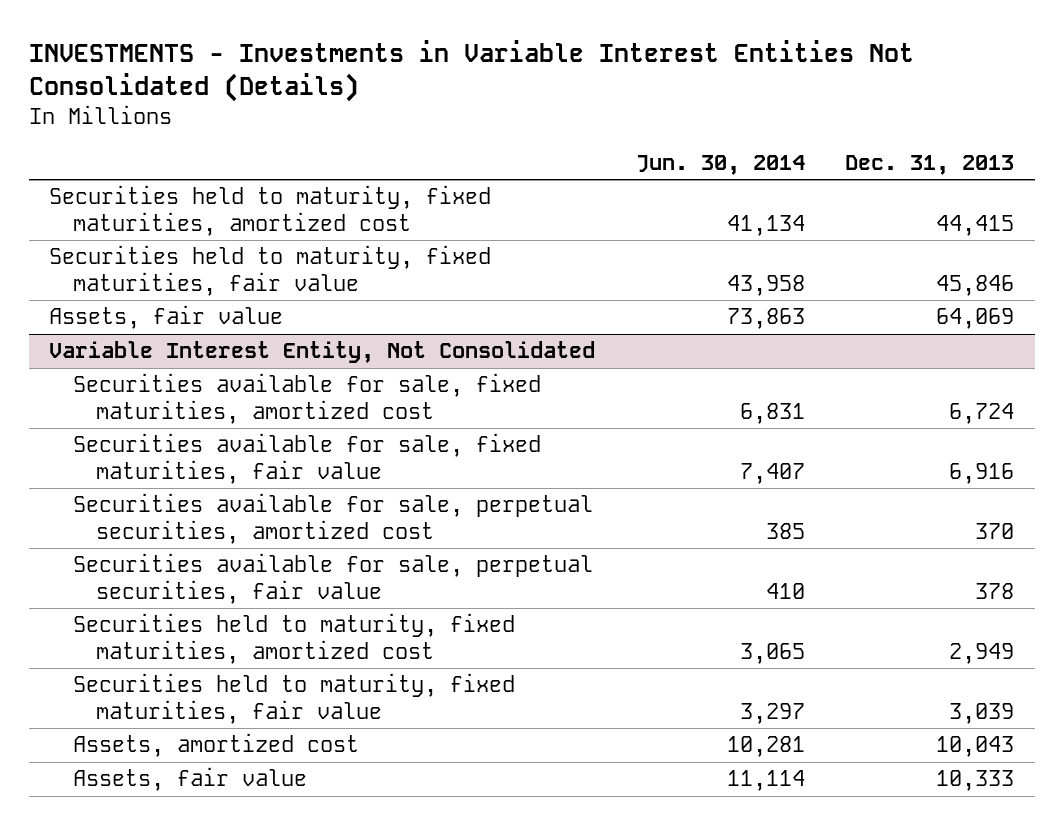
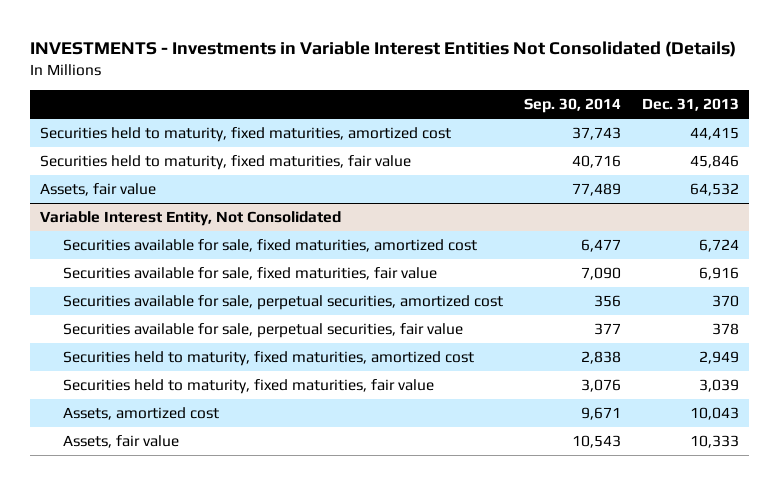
- | Jun. 30, 2014 | Dec. 31, 2013
+ | Sep. 30, 2014 | Dec. 31, 2013
- Assets, fair value | 73,863 | 64,069
+ Assets, fair value | 77,489 | 64,532

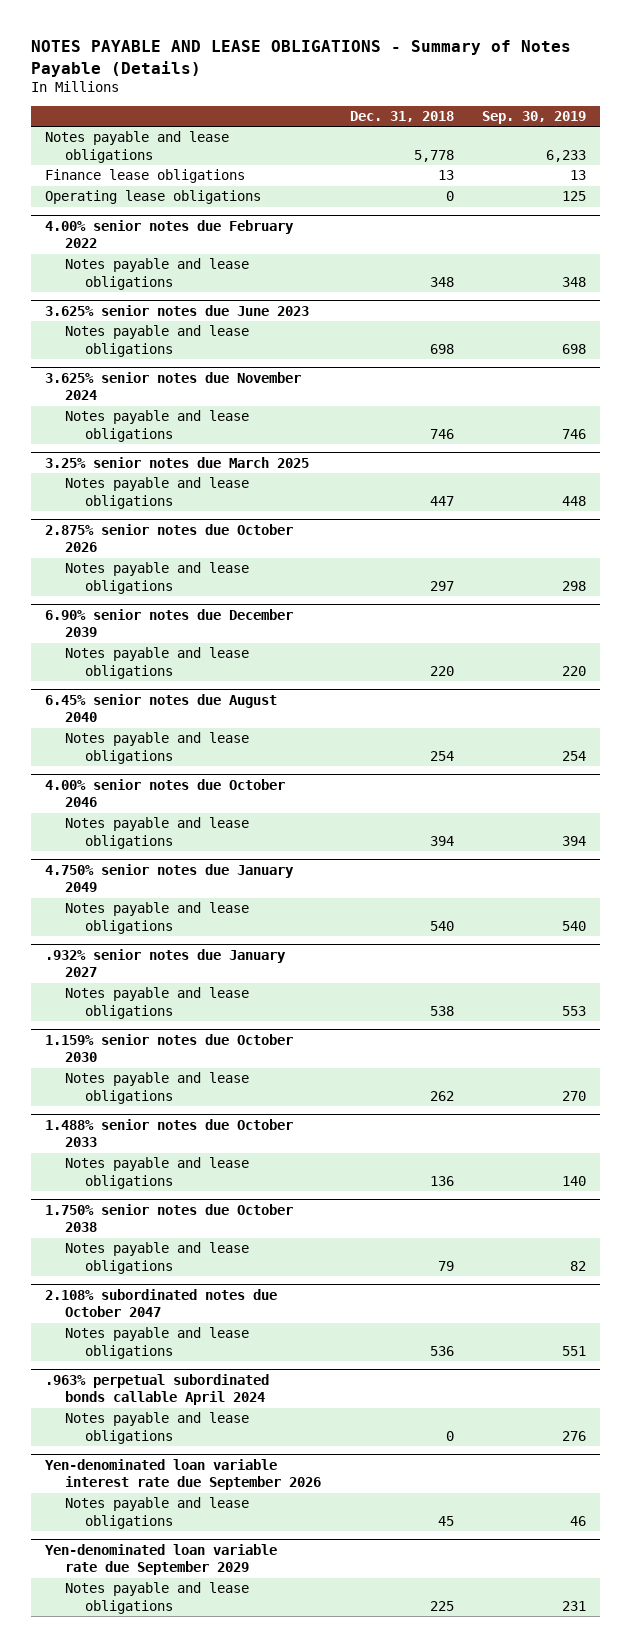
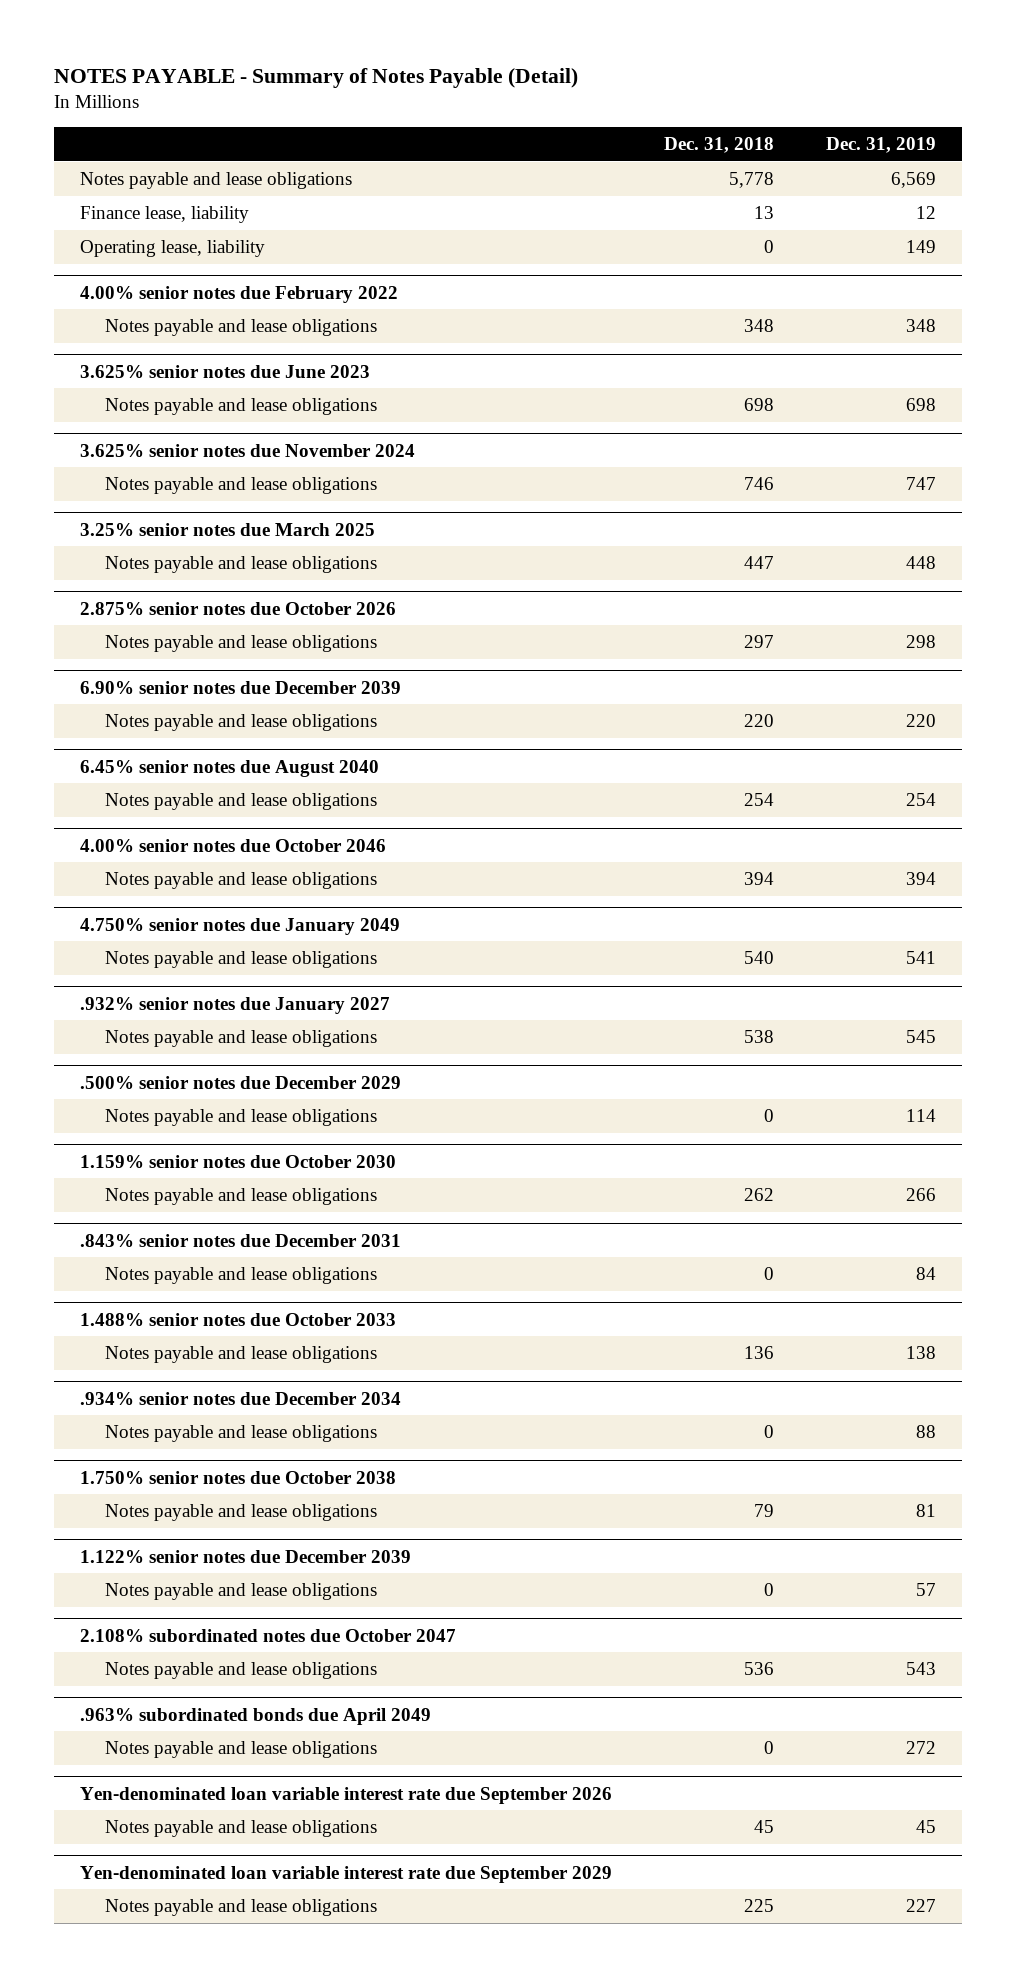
- NOTES PAYABLE AND LEASE OBLIGATIONS - Summary of Notes Payable (Details)
+ NOTES PAYABLE - Summary of Notes Payable (Detail)
- | Dec. 31, 2018 | Sep. 30, 2019
+ | Dec. 31, 2018 | Dec. 31, 2019
- Finance lease obligations | 13 | 13
- Operating lease obligations | 0 | 125
+ Finance lease, liability | 13 | 12
+ Operating lease, liability | 0 | 149
+ .500% senior notes due December 2029
+ Notes payable and lease obligations | 0 | 114
+ .843% senior notes due December 2031
+ Notes payable and lease obligations | 0 | 84
+ .934% senior notes due December 2034
+ Notes payable and lease obligations | 0 | 88
+ 1.122% senior notes due December 2039
+ Notes payable and lease obligations | 0 | 57
- .963% perpetual subordinated bonds callable April 2024
+ .963% subordinated bonds due April 2049
- Yen-denominated loan variable rate due September 2029
+ Yen-denominated loan variable interest rate due September 2029

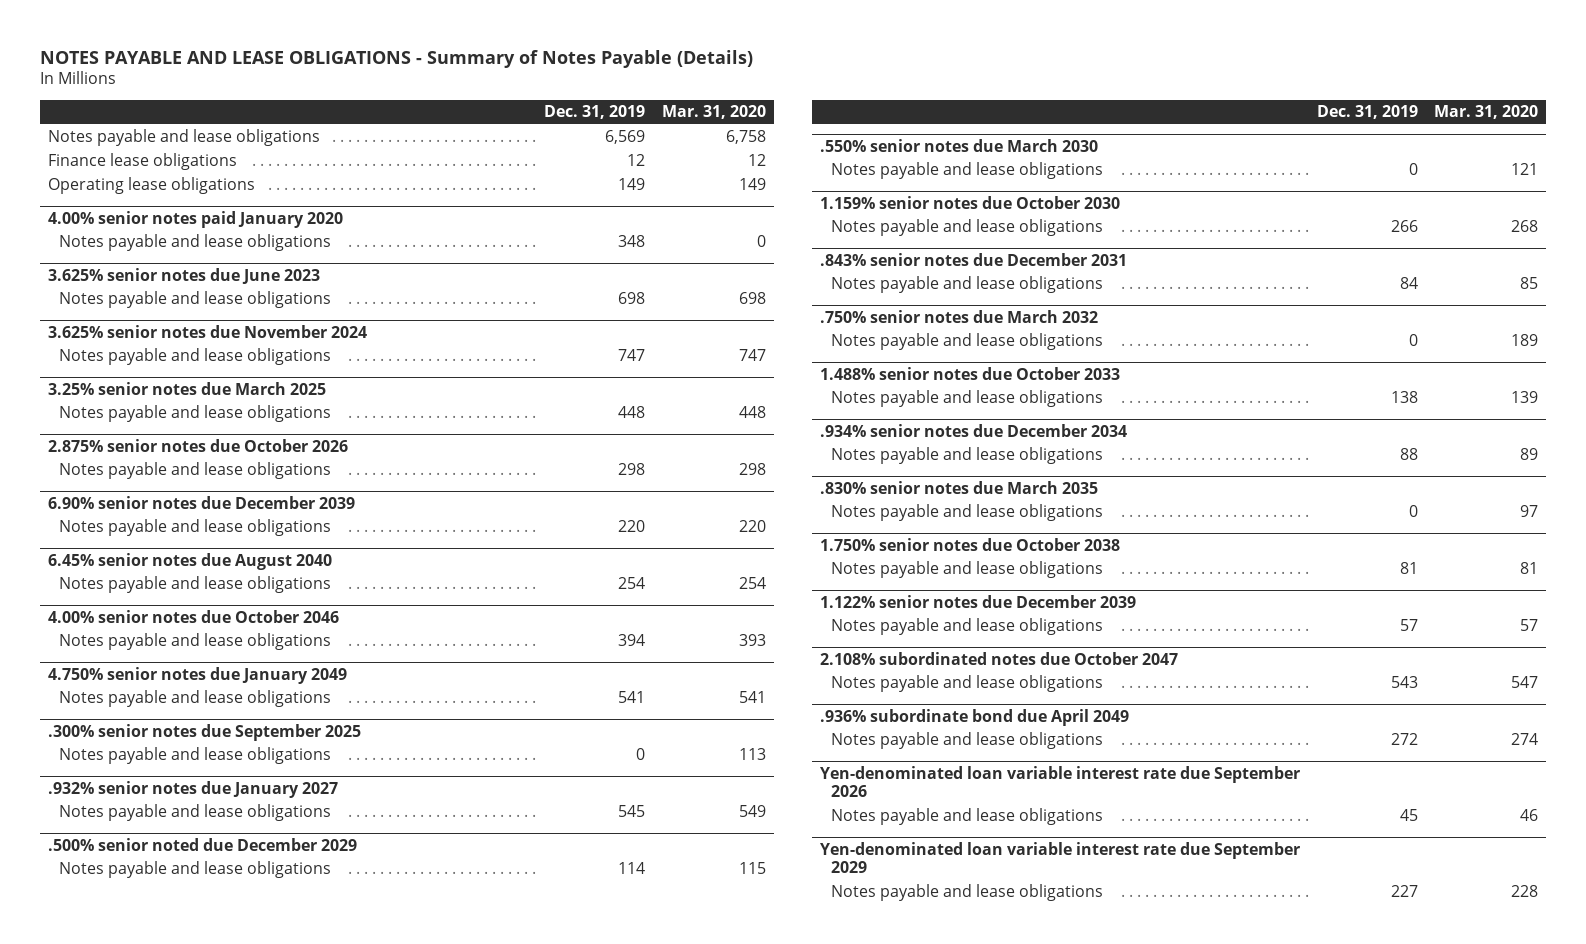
- NOTES PAYABLE - Summary of Notes Payable (Detail)
+ NOTES PAYABLE AND LEASE OBLIGATIONS - Summary of Notes Payable (Details)
- | Dec. 31, 2018 | Dec. 31, 2019
+ | Dec. 31, 2019 | Mar. 31, 2020
- Finance lease, liability | 13 | 12
- Operating lease, liability | 0 | 149
- 4.00% senior notes due February 2022
+ Finance lease obligations | 12 | 12
+ Operating lease obligations | 149 | 149
+ 4.00% senior notes paid January 2020
+ .300% senior notes due September 2025
+ Notes payable and lease obligations | 0 | 113
- .500% senior notes due December 2029
+ .500% senior noted due December 2029
+ .550% senior notes due March 2030
+ Notes payable and lease obligations | 0 | 121
+ .750% senior notes due March 2032
+ Notes payable and lease obligations | 0 | 189
+ .830% senior notes due March 2035
+ Notes payable and lease obligations | 0 | 97
- .963% subordinated bonds due April 2049
+ .936% subordinate bond due April 2049

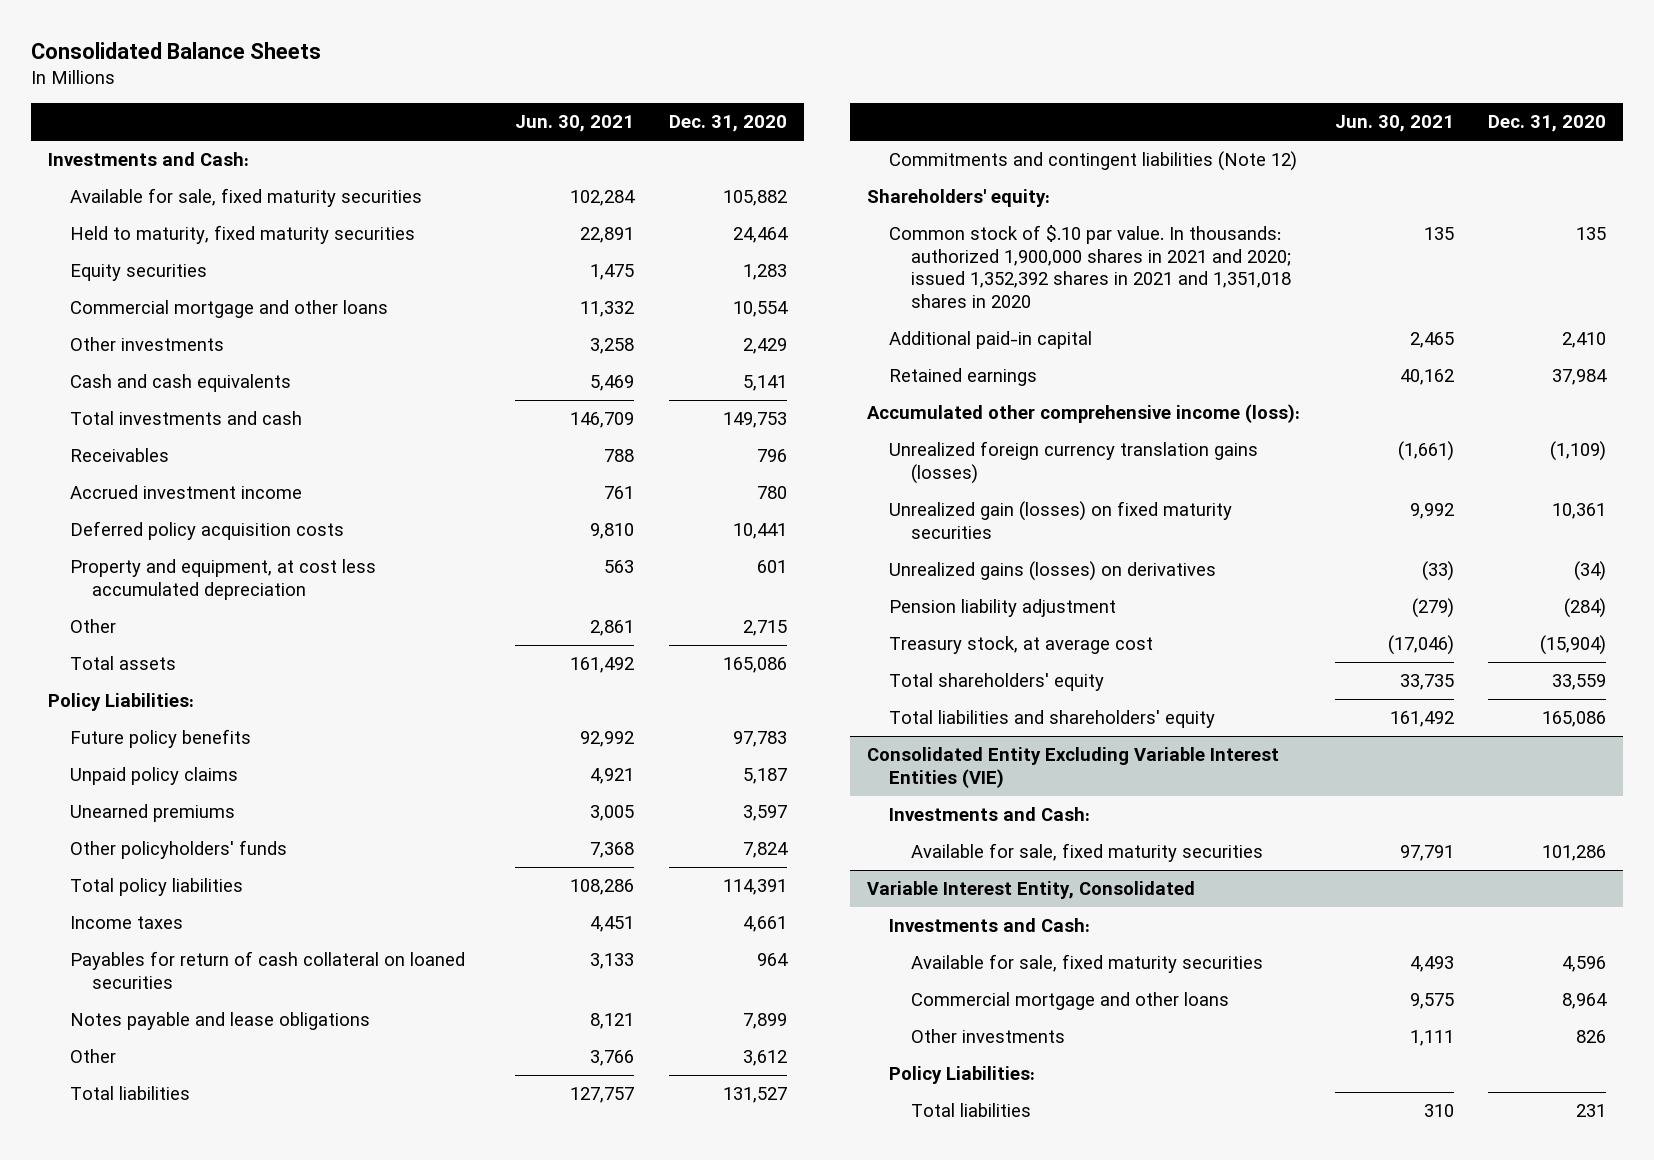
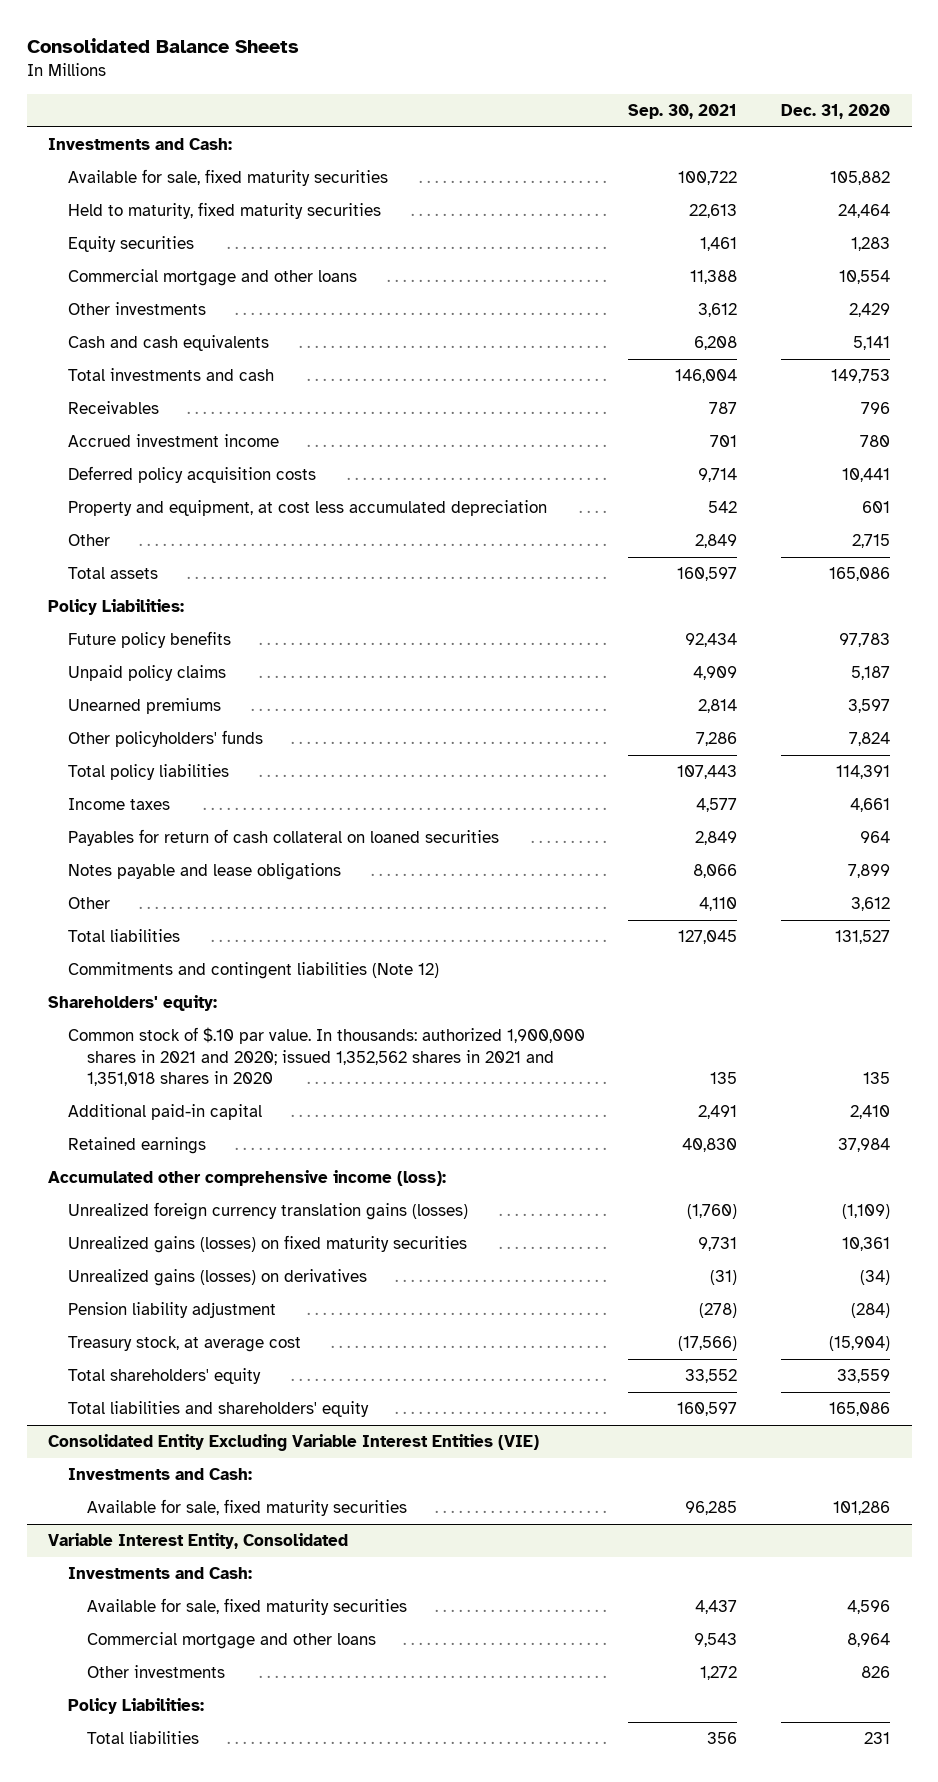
- | Jun. 30, 2021 | Dec. 31, 2020
+ | Sep. 30, 2021 | Dec. 31, 2020
- Common stock of $.10 par value. In thousands: authorized 1,900,000 shares in 2021 and 2020; issued 1,352,392 shares in 2021 and 1,351,018 shares in 2020 | 135 | 135
+ Common stock of $.10 par value. In thousands: authorized 1,900,000 shares in 2021 and 2020; issued 1,352,562 shares in 2021 and 1,351,018 shares in 2020 | 135 | 135
- Unrealized gain (losses) on fixed maturity securities | 9,992 | 10,361
+ Unrealized gains (losses) on fixed maturity securities | 9,731 | 10,361

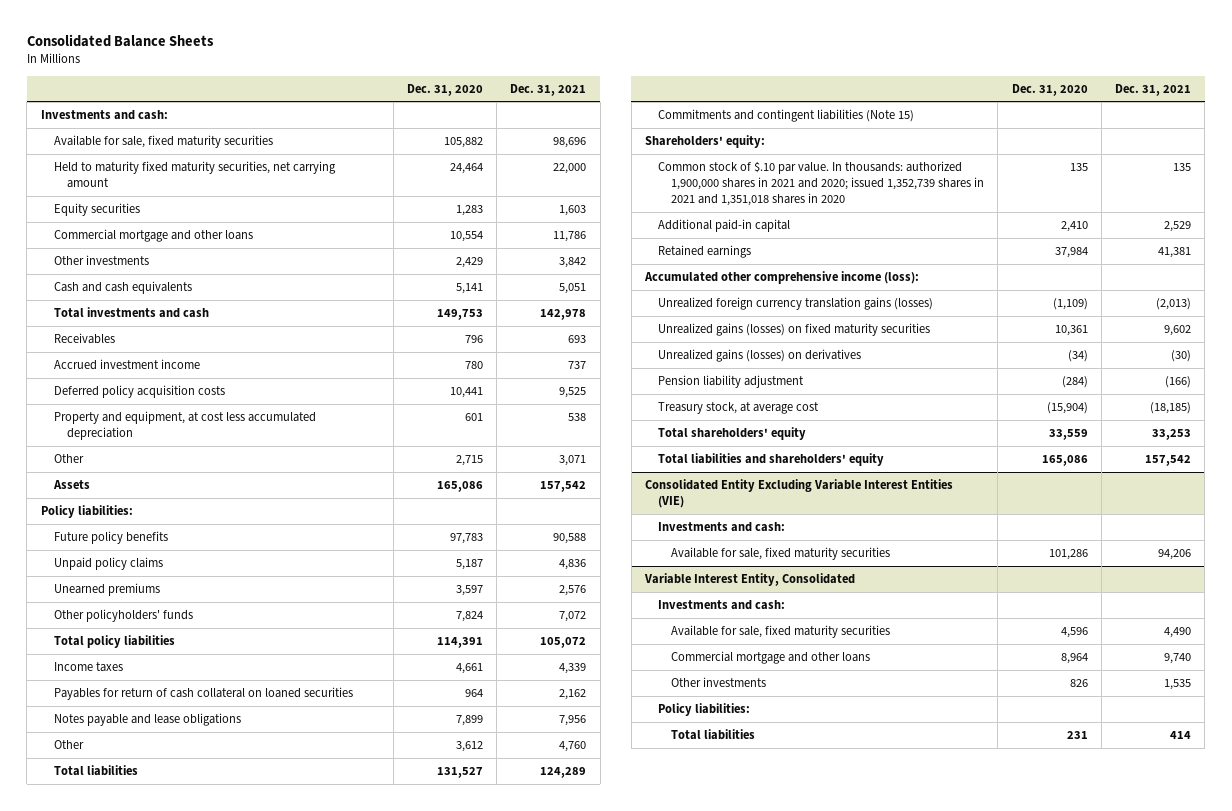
- | Sep. 30, 2021 | Dec. 31, 2020
+ | Dec. 31, 2020 | Dec. 31, 2021
- Investments and Cash:
+ Investments and cash:
- Held to maturity, fixed maturity securities | 22,613 | 24,464
+ Held to maturity fixed maturity securities, net carrying amount | 24,464 | 22,000
- Total assets | 160,597 | 165,086
- Policy Liabilities:
+ Assets | 165,086 | 157,542
+ Policy liabilities:
- Commitments and contingent liabilities (Note 12)
+ Commitments and contingent liabilities (Note 15)
- Common stock of $.10 par value. In thousands: authorized 1,900,000 shares in 2021 and 2020; issued 1,352,562 shares in 2021 and 1,351,018 shares in 2020 | 135 | 135
+ Common stock of $.10 par value. In thousands: authorized 1,900,000 shares in 2021 and 2020; issued 1,352,739 shares in 2021 and 1,351,018 shares in 2020 | 135 | 135
@ Consolidated Entity Excluding Variable Interest Entities (VIE)
- Investments and Cash:
+ Investments and cash:
@ Variable Interest Entity, Consolidated
- Investments and Cash:
+ Investments and cash:
- Policy Liabilities:
+ Policy liabilities:

